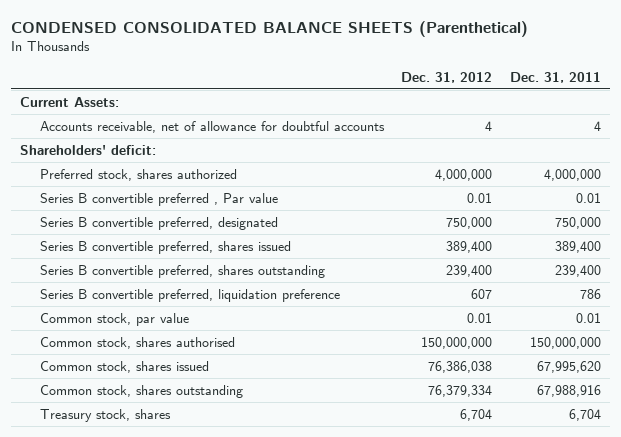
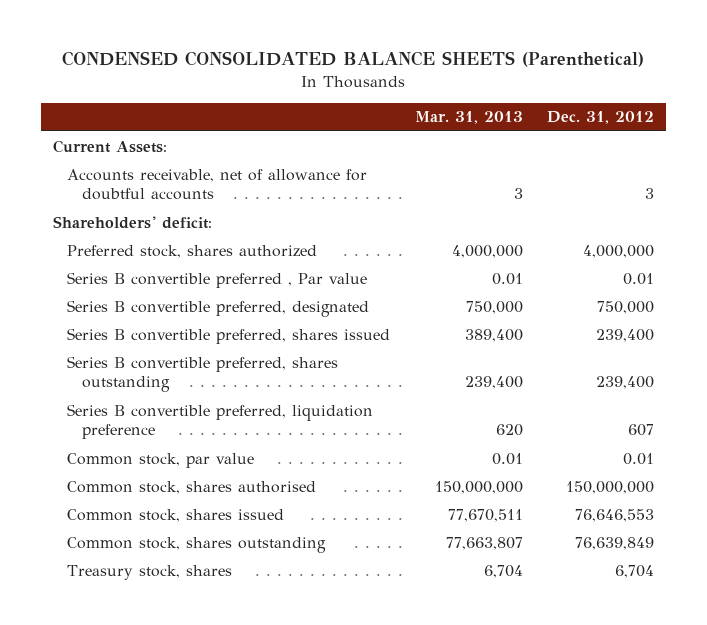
- | Dec. 31, 2012 | Dec. 31, 2011
+ | Mar. 31, 2013 | Dec. 31, 2012
- Accounts receivable, net of allowance for doubtful accounts | 4 | 4
+ Accounts receivable, net of allowance for doubtful accounts | 3 | 3
- Series B convertible preferred, shares issued | 389,400 | 389,400
+ Series B convertible preferred, shares issued | 389,400 | 239,400
- Common stock, shares issued | 76,386,038 | 67,995,620
- Common stock, shares outstanding | 76,379,334 | 67,988,916
+ Common stock, shares issued | 77,670,511 | 76,646,553
+ Common stock, shares outstanding | 77,663,807 | 76,639,849

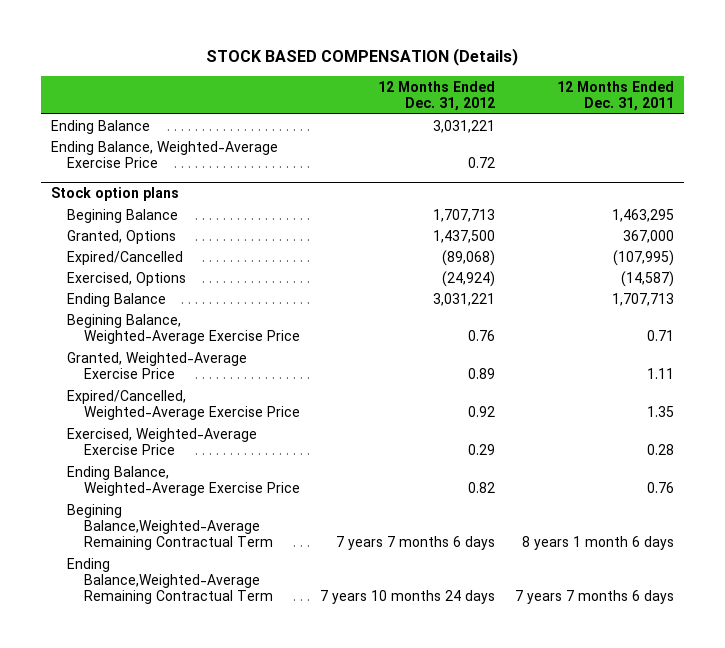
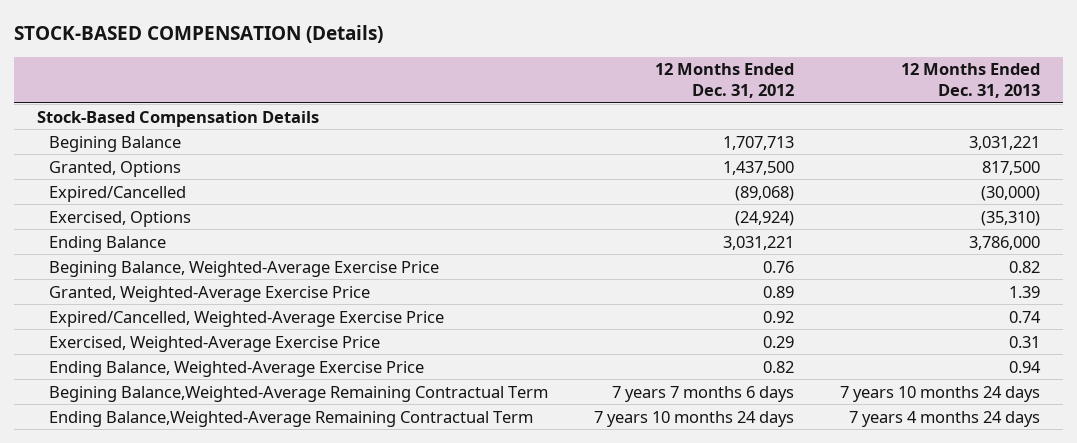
- STOCK BASED COMPENSATION (Details)
+ STOCK-BASED COMPENSATION (Details)
- | 12 Months Ended Dec. 31, 2012 | 12 Months Ended Dec. 31, 2011
+ | 12 Months Ended Dec. 31, 2012 | 12 Months Ended Dec. 31, 2013
- Ending Balance | 3,031,221 |
- Ending Balance, Weighted-Average Exercise Price | 0.72 |
- Stock option plans
+ Stock-Based Compensation Details

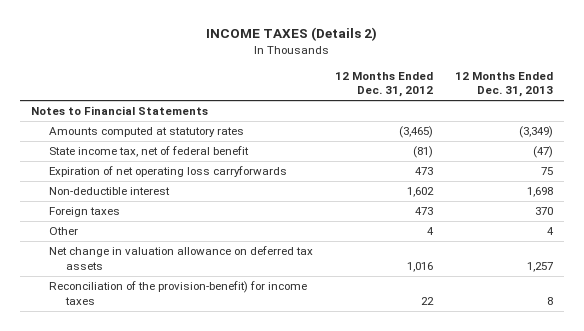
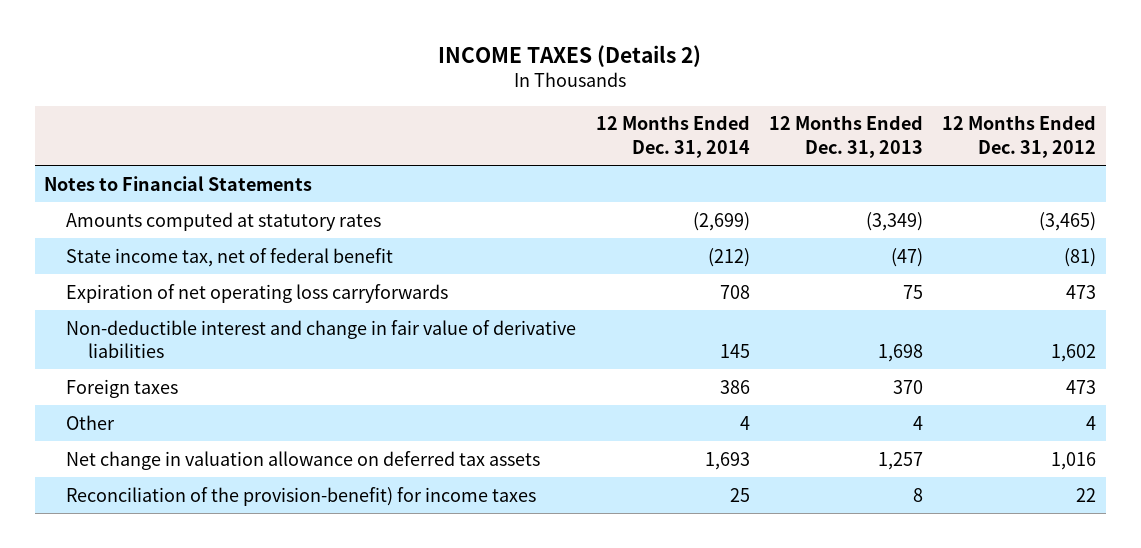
- | 12 Months Ended Dec. 31, 2012 | 12 Months Ended Dec. 31, 2013
+ | 12 Months Ended Dec. 31, 2014 | 12 Months Ended Dec. 31, 2013 | 12 Months Ended Dec. 31, 2012
- Non-deductible interest | 1,602 | 1,698
+ Non-deductible interest and change in fair value of derivative liabilities | 145 | 1,698 | 1,602

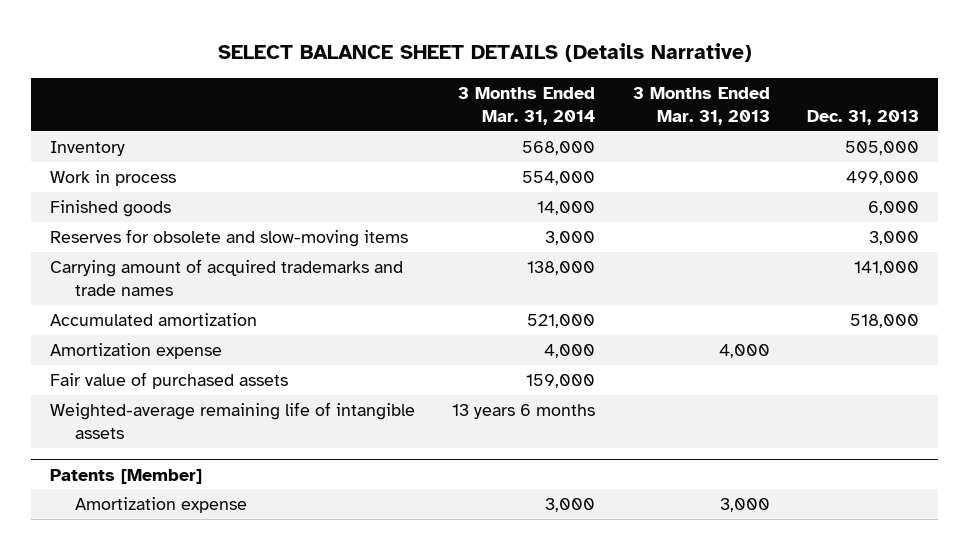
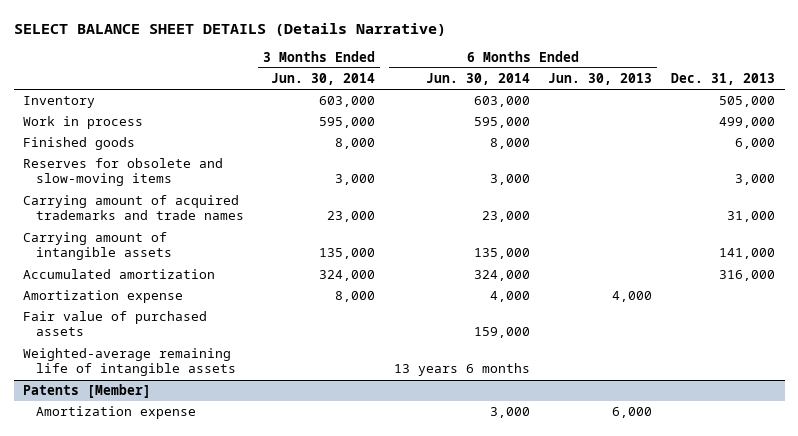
- | 3 Months Ended Mar. 31, 2014 | 3 Months Ended Mar. 31, 2013 | Dec. 31, 2013
+ | 3 Months Ended Jun. 30, 2014 | 6 Months Ended Jun. 30, 2014 | 6 Months Ended Jun. 30, 2013 | Dec. 31, 2013
- Carrying amount of acquired trademarks and trade names | 138,000 | | 141,000
- Accumulated amortization | 521,000 | | 518,000
+ Carrying amount of acquired trademarks and trade names | 23,000 | 23,000 | | 31,000
+ Carrying amount of intangible assets | 135,000 | 135,000 | | 141,000
+ Accumulated amortization | 324,000 | 324,000 | | 316,000

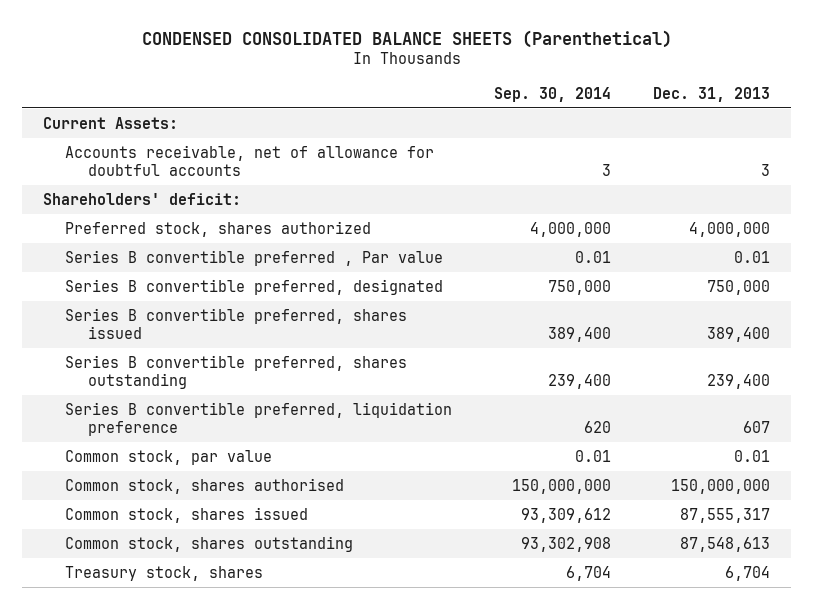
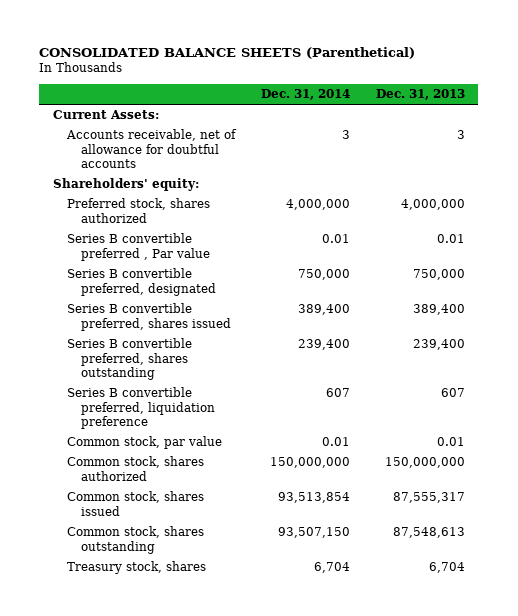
- CONDENSED CONSOLIDATED BALANCE SHEETS (Parenthetical)
+ CONSOLIDATED BALANCE SHEETS (Parenthetical)
- | Sep. 30, 2014 | Dec. 31, 2013
+ | Dec. 31, 2014 | Dec. 31, 2013
- Shareholders' deficit:
+ Shareholders' equity:
- Common stock, shares authorised | 150,000,000 | 150,000,000
+ Common stock, shares authorized | 150,000,000 | 150,000,000

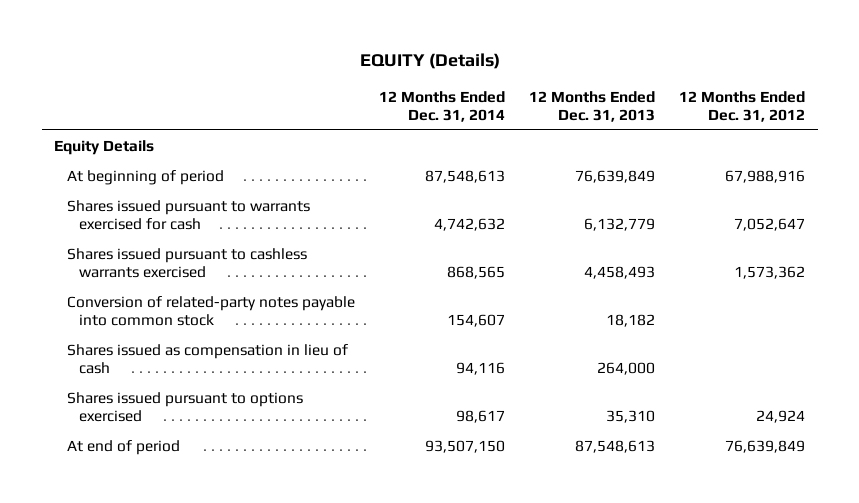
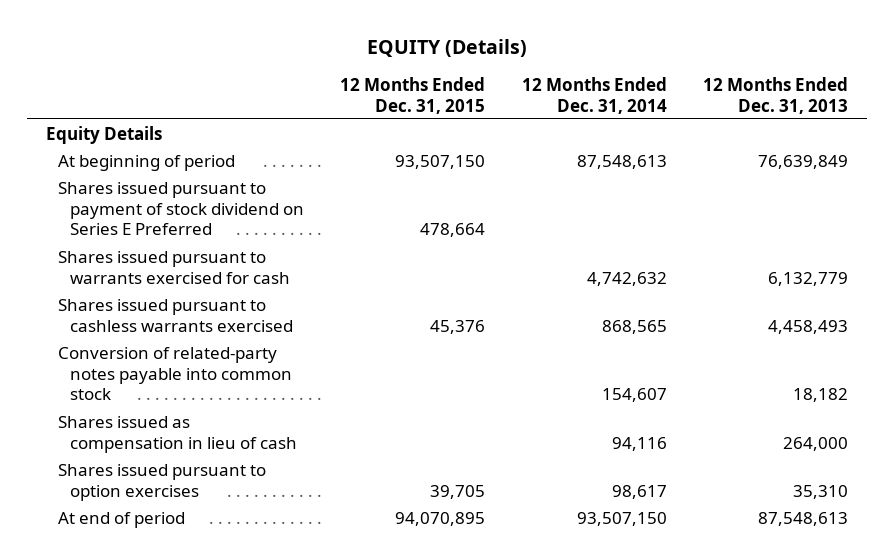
- | 12 Months Ended Dec. 31, 2014 | 12 Months Ended Dec. 31, 2013 | 12 Months Ended Dec. 31, 2012
+ | 12 Months Ended Dec. 31, 2015 | 12 Months Ended Dec. 31, 2014 | 12 Months Ended Dec. 31, 2013
+ Shares issued pursuant to payment of stock dividend on Series E Preferred | 478,664 | |
- Shares issued pursuant to options exercised | 98,617 | 35,310 | 24,924
+ Shares issued pursuant to option exercises | 39,705 | 98,617 | 35,310

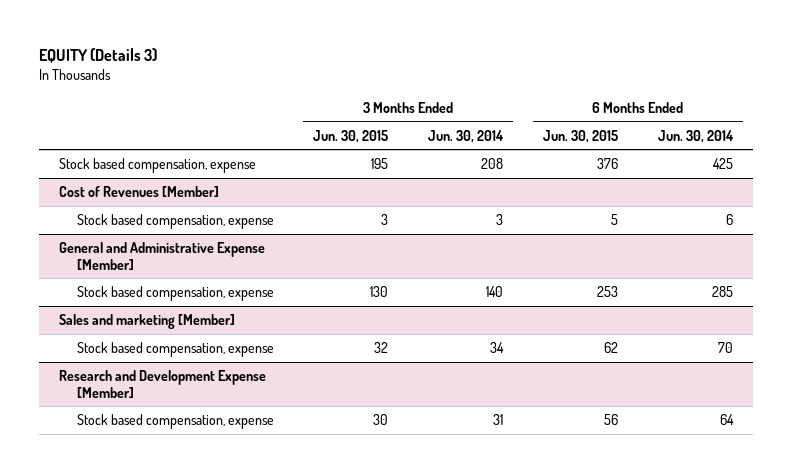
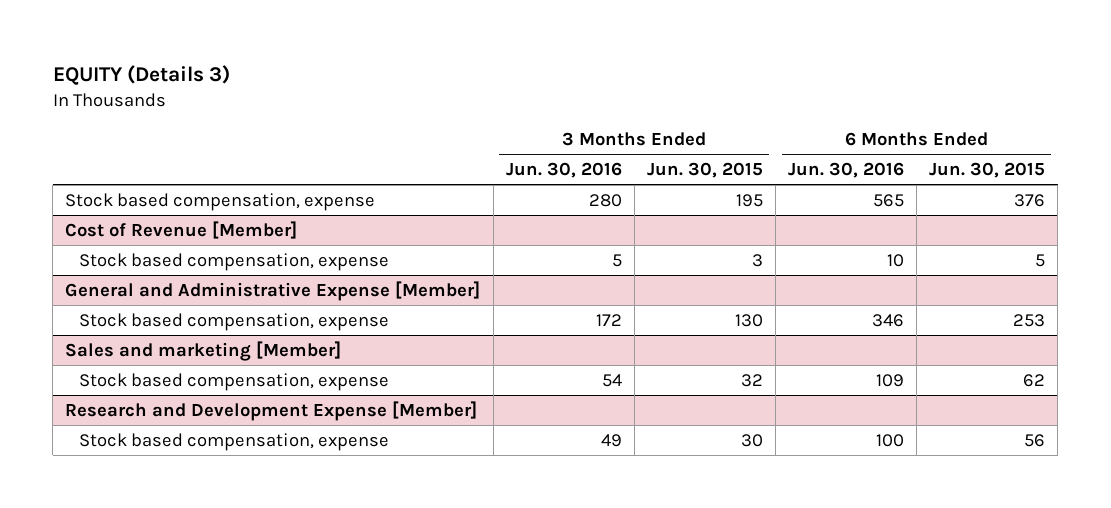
- | 3 Months Ended Jun. 30, 2015 | 3 Months Ended Jun. 30, 2014 | 6 Months Ended Jun. 30, 2015 | 6 Months Ended Jun. 30, 2014
+ | 3 Months Ended Jun. 30, 2016 | 3 Months Ended Jun. 30, 2015 | 6 Months Ended Jun. 30, 2016 | 6 Months Ended Jun. 30, 2015
- Cost of Revenues [Member]
+ Cost of Revenue [Member]

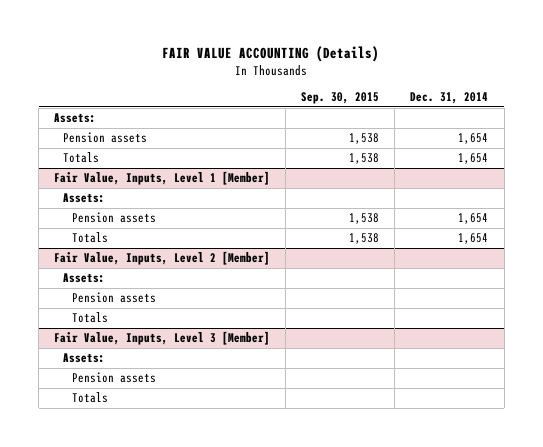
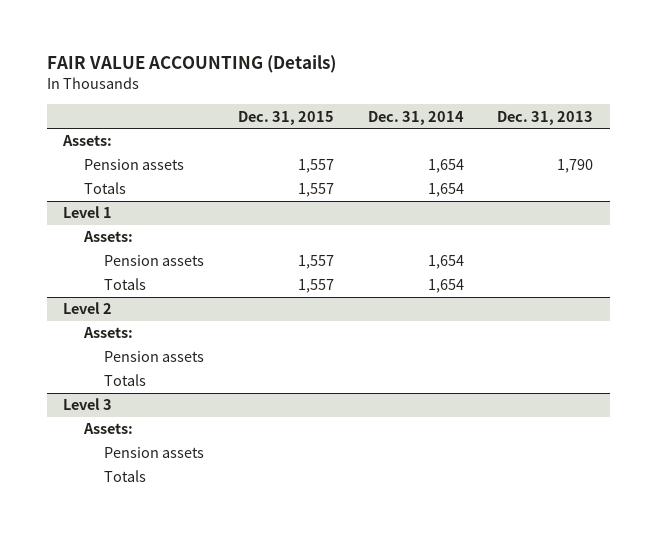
- | Sep. 30, 2015 | Dec. 31, 2014
+ | Dec. 31, 2015 | Dec. 31, 2014 | Dec. 31, 2013
- Fair Value, Inputs, Level 1 [Member]
+ Level 1
- Fair Value, Inputs, Level 2 [Member]
+ Level 2
- Fair Value, Inputs, Level 3 [Member]
+ Level 3

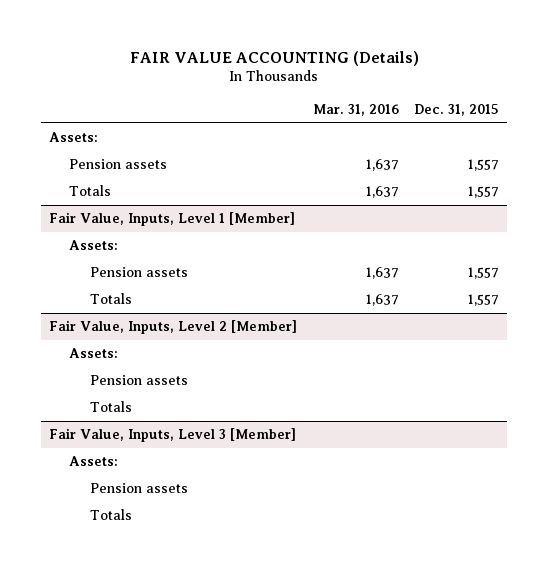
- | Dec. 31, 2015 | Dec. 31, 2014 | Dec. 31, 2013
+ | Mar. 31, 2016 | Dec. 31, 2015
- Level 1
+ Fair Value, Inputs, Level 1 [Member]
- Level 2
+ Fair Value, Inputs, Level 2 [Member]
- Level 3
+ Fair Value, Inputs, Level 3 [Member]

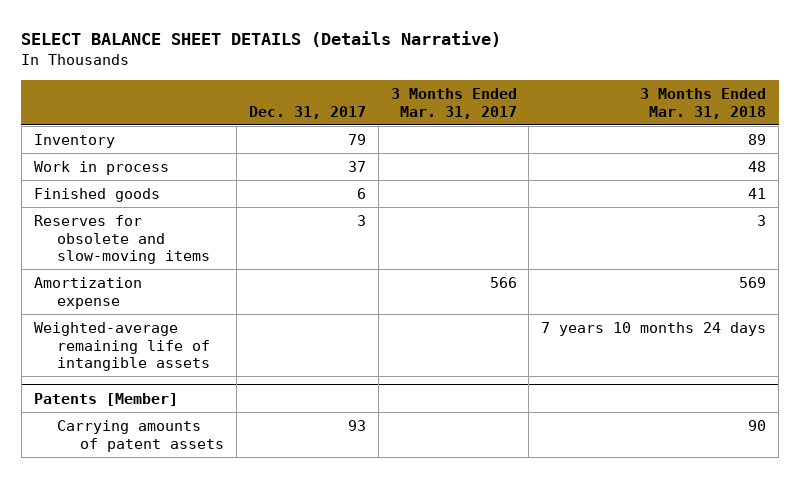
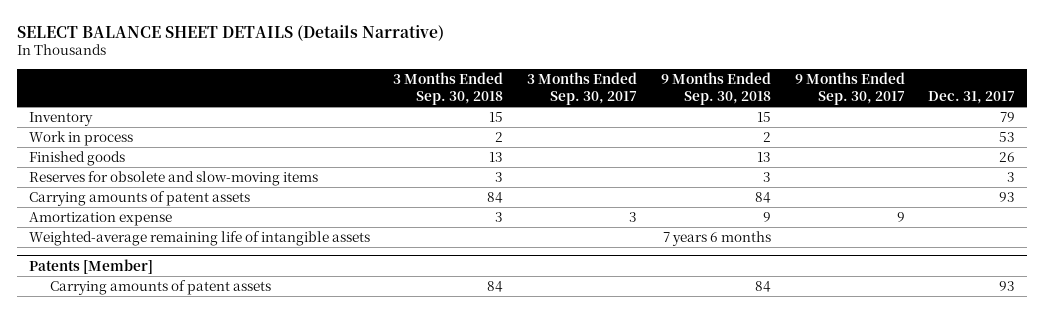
- | Dec. 31, 2017 | 3 Months Ended Mar. 31, 2017 | 3 Months Ended Mar. 31, 2018
+ | 3 Months Ended Sep. 30, 2018 | 3 Months Ended Sep. 30, 2017 | 9 Months Ended Sep. 30, 2018 | 9 Months Ended Sep. 30, 2017 | Dec. 31, 2017
- Work in process | 37 | | 48
- Finished goods | 6 | | 41
+ Work in process | 2 | | 2 | | 53
+ Finished goods | 13 | | 13 | | 26
+ Carrying amounts of patent assets | 84 | | 84 | | 93

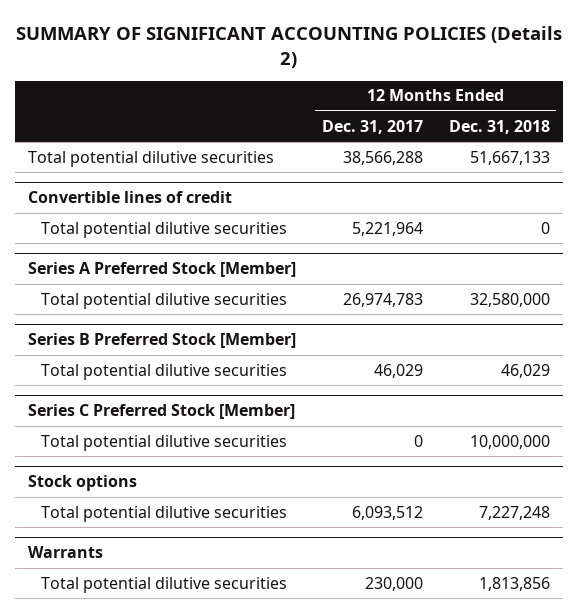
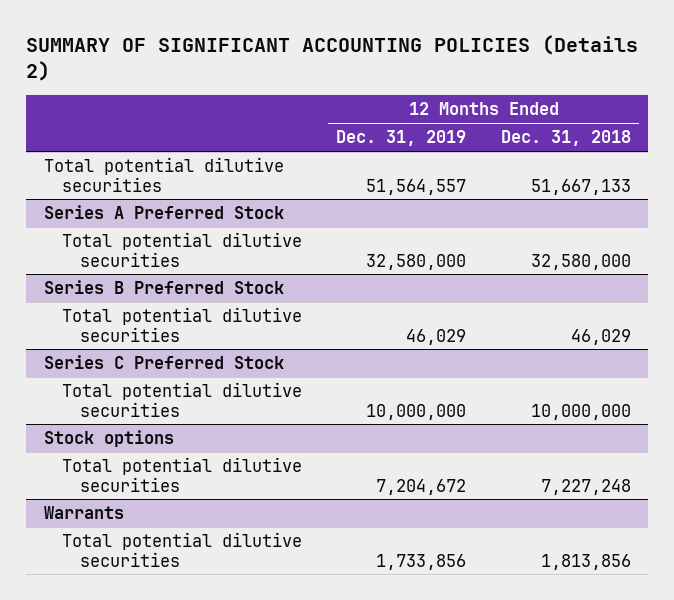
- | 12 Months Ended Dec. 31, 2017 | 12 Months Ended Dec. 31, 2018
+ | 12 Months Ended Dec. 31, 2019 | 12 Months Ended Dec. 31, 2018
- Convertible lines of credit
- Total potential dilutive securities | 5,221,964 | 0
- Series A Preferred Stock [Member]
+ Series A Preferred Stock
- Series B Preferred Stock [Member]
+ Series B Preferred Stock
- Series C Preferred Stock [Member]
+ Series C Preferred Stock

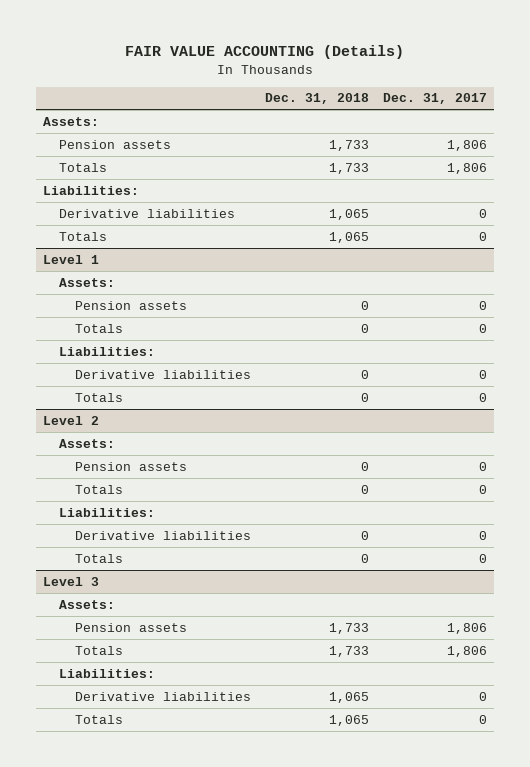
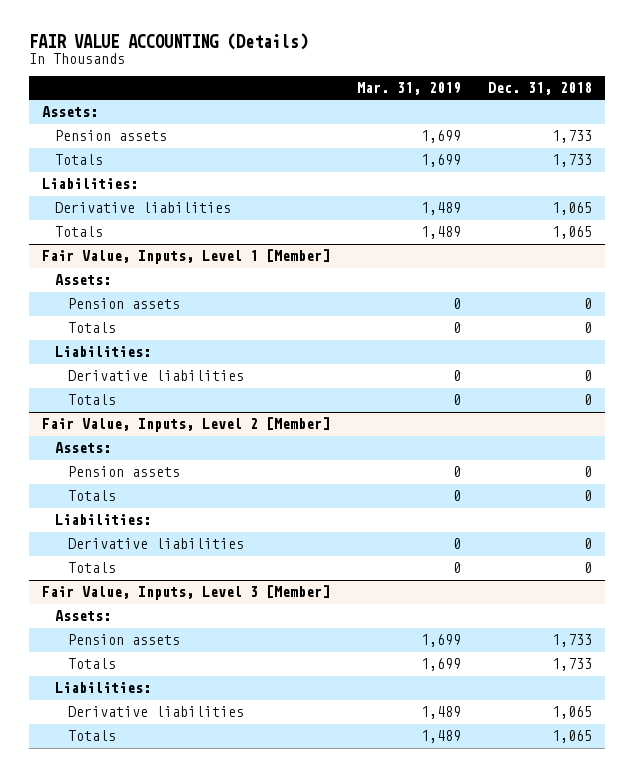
- | Dec. 31, 2018 | Dec. 31, 2017
+ | Mar. 31, 2019 | Dec. 31, 2018
- Level 1
+ Fair Value, Inputs, Level 1 [Member]
- Level 2
+ Fair Value, Inputs, Level 2 [Member]
- Level 3
+ Fair Value, Inputs, Level 3 [Member]

